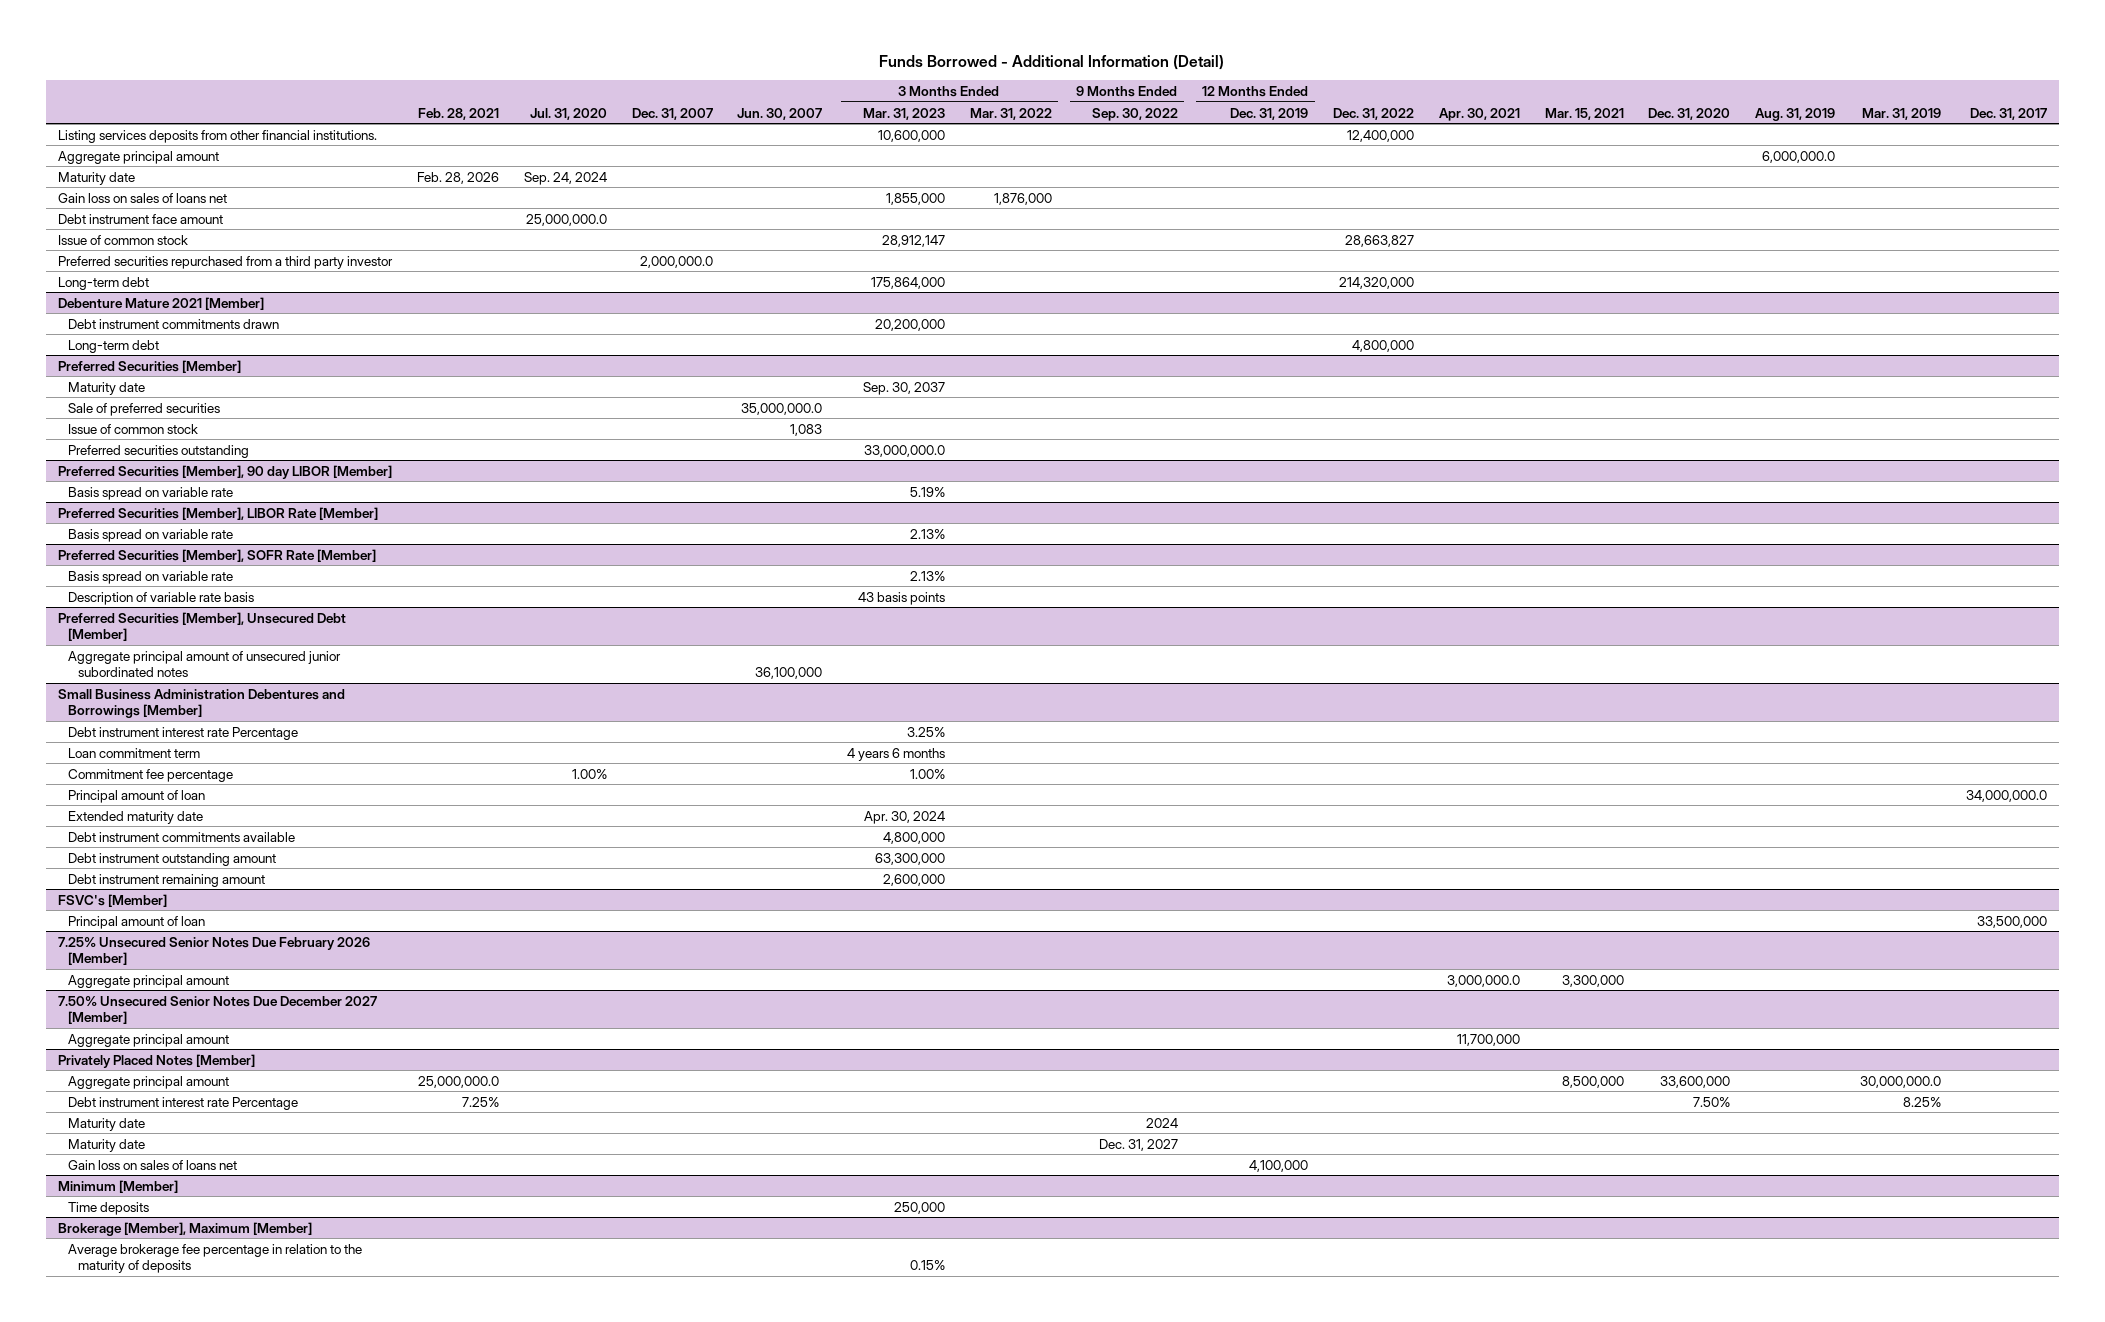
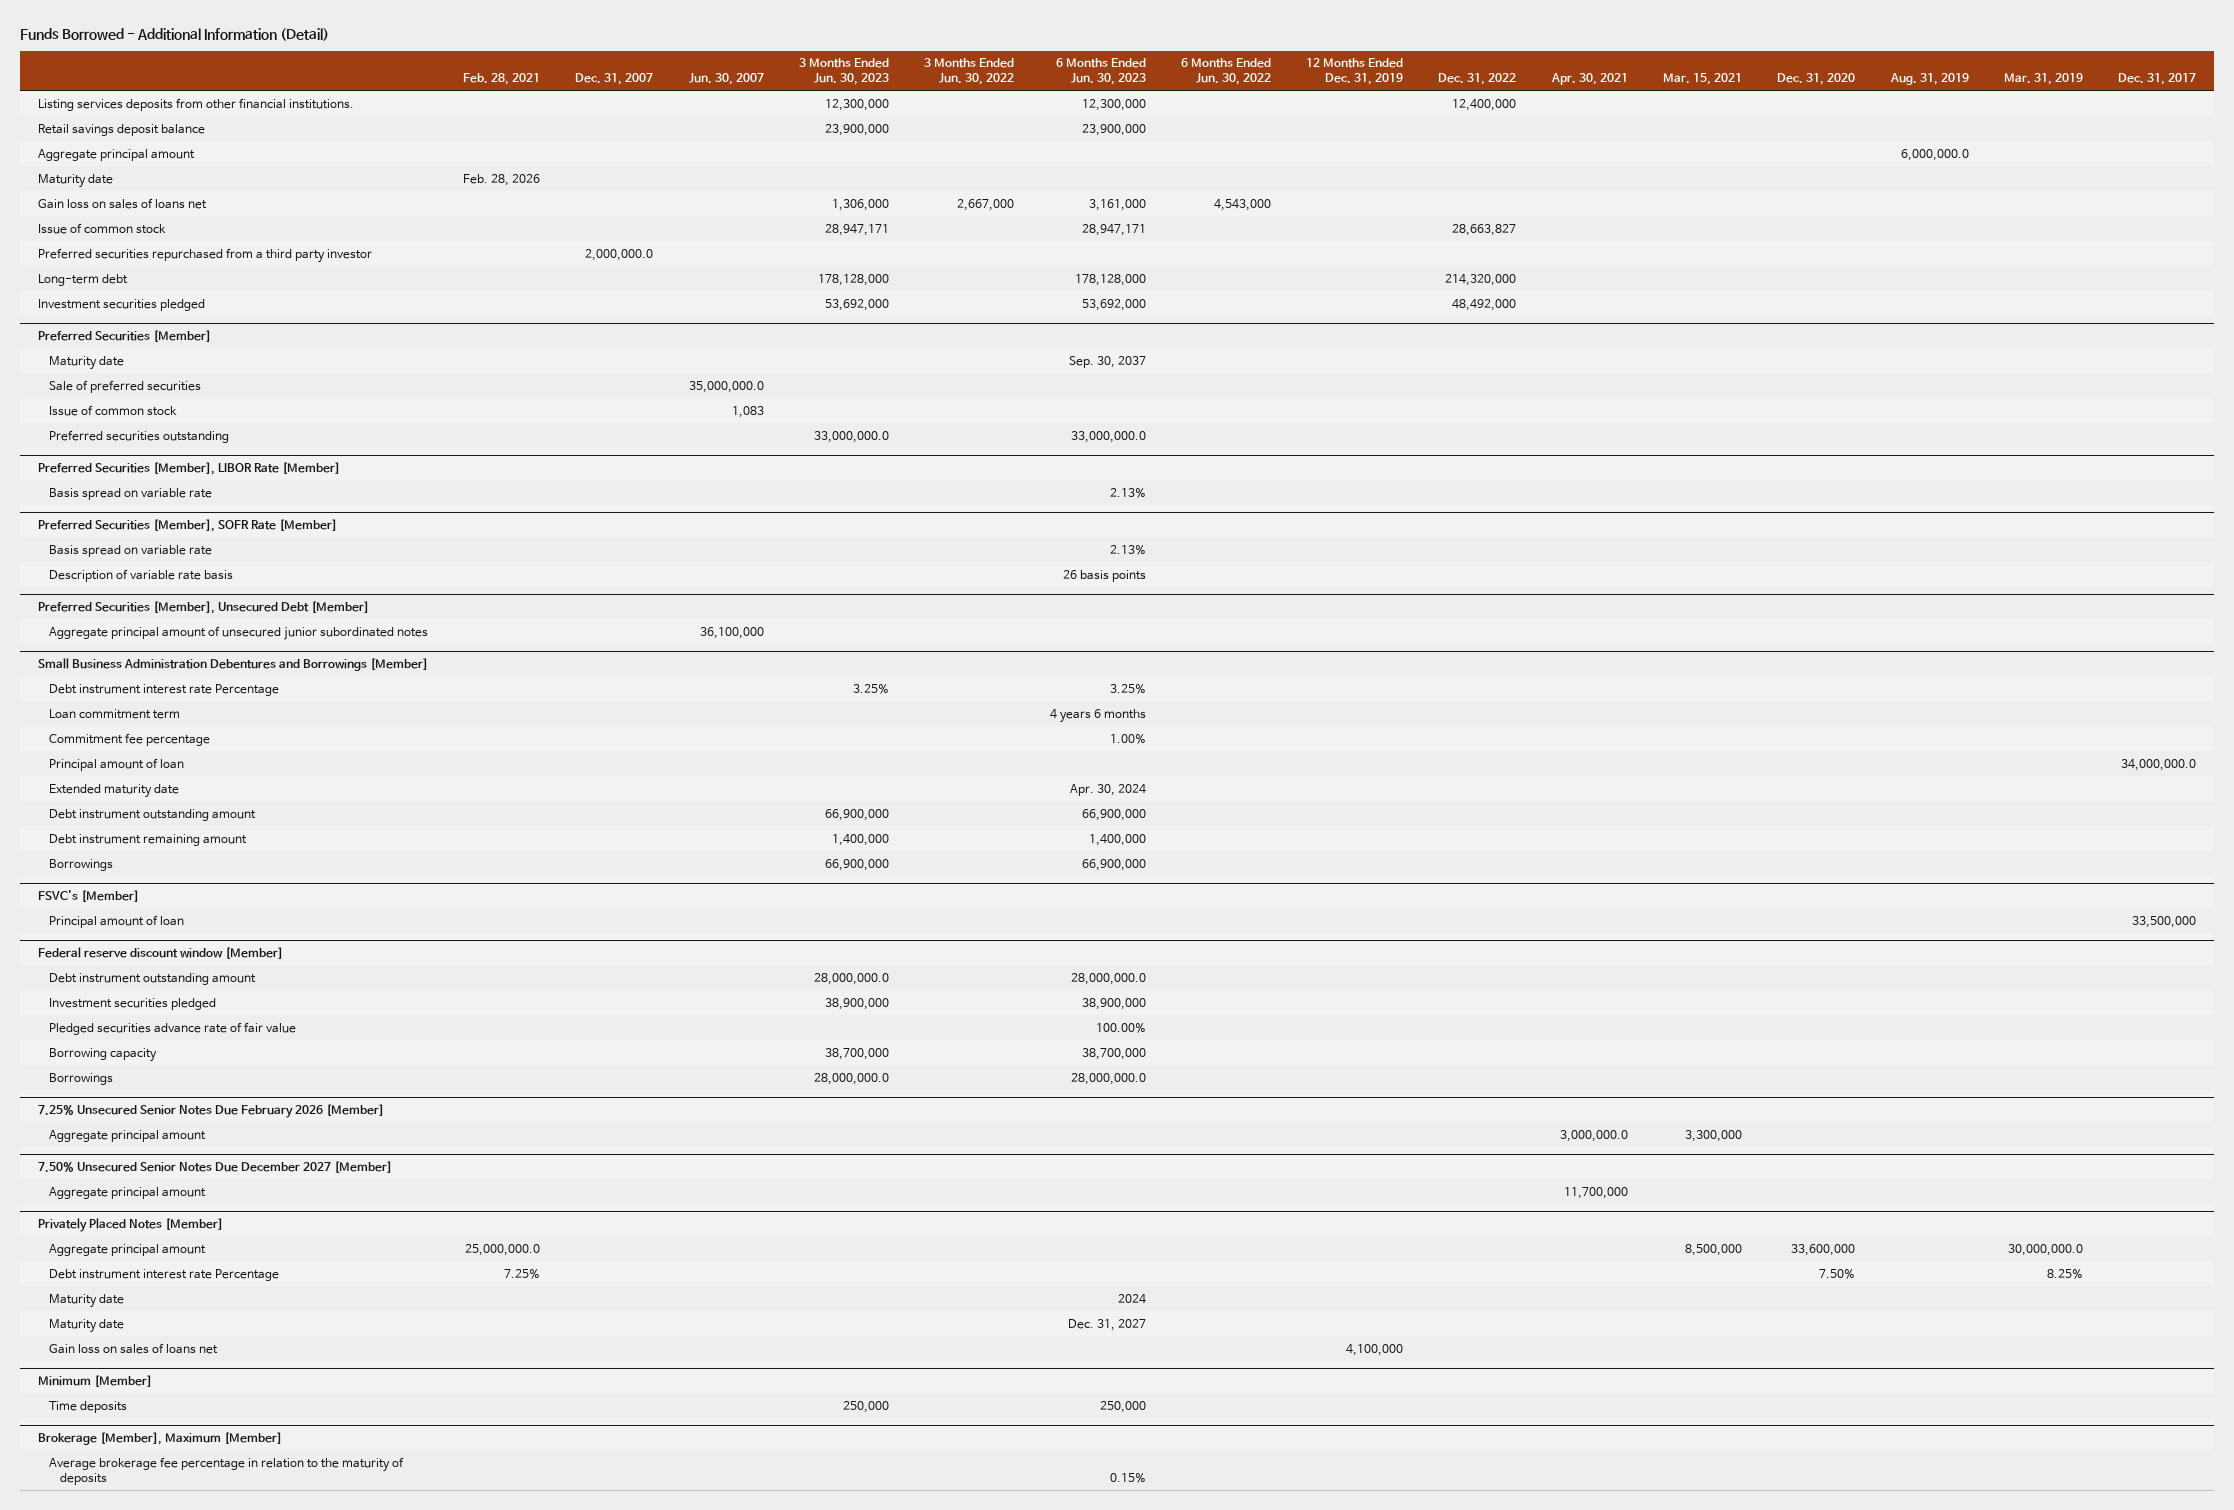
- | Feb. 28, 2021 | Jul. 31, 2020 | Dec. 31, 2007 | Jun. 30, 2007 | 3 Months Ended Mar. 31, 2023 | 3 Months Ended Mar. 31, 2022 | 9 Months Ended Sep. 30, 2022 | 12 Months Ended Dec. 31, 2019 | Dec. 31, 2022 | Apr. 30, 2021 | Mar. 15, 2021 | Dec. 31, 2020 | Aug. 31, 2019 | Mar. 31, 2019 | Dec. 31, 2017
+ | Feb. 28, 2021 | Dec. 31, 2007 | Jun. 30, 2007 | 3 Months Ended Jun. 30, 2023 | 3 Months Ended Jun. 30, 2022 | 6 Months Ended Jun. 30, 2023 | 6 Months Ended Jun. 30, 2022 | 12 Months Ended Dec. 31, 2019 | Dec. 31, 2022 | Apr. 30, 2021 | Mar. 15, 2021 | Dec. 31, 2020 | Aug. 31, 2019 | Mar. 31, 2019 | Dec. 31, 2017
+ Retail savings deposit balance | | | | 23,900,000 | | 23,900,000 | | | | | | | | |
- Debt instrument face amount | | 25,000,000.0 | | | | | | | | | | | | |
- Debenture Mature 2021 [Member]
- Debt instrument commitments drawn | | | | | 20,200,000 | | | | | | | | | |
- Long-term debt | | | | | | | | | 4,800,000 | | | | | |
+ Investment securities pledged | | | | 53,692,000 | | 53,692,000 | | | 48,492,000 | | | | | |
- Preferred Securities [Member], 90 day LIBOR [Member]
- Basis spread on variable rate | | | | | 5.19% | | | | | | | | | |
@ Small Business Administration Debentures and Borrowings [Member]
- Debt instrument commitments available | | | | | 4,800,000 | | | | | | | | | |
+ Borrowings | | | | 66,900,000 | | 66,900,000 | | | | | | | | |
+ Federal reserve discount window [Member]
+ Debt instrument outstanding amount | | | | 28,000,000.0 | | 28,000,000.0 | | | | | | | | |
+ Investment securities pledged | | | | 38,900,000 | | 38,900,000 | | | | | | | | |
+ Pledged securities advance rate of fair value | | | | | | 100.00% | | | | | | | | |
+ Borrowing capacity | | | | 38,700,000 | | 38,700,000 | | | | | | | | |
+ Borrowings | | | | 28,000,000.0 | | 28,000,000.0 | | | | | | | | |

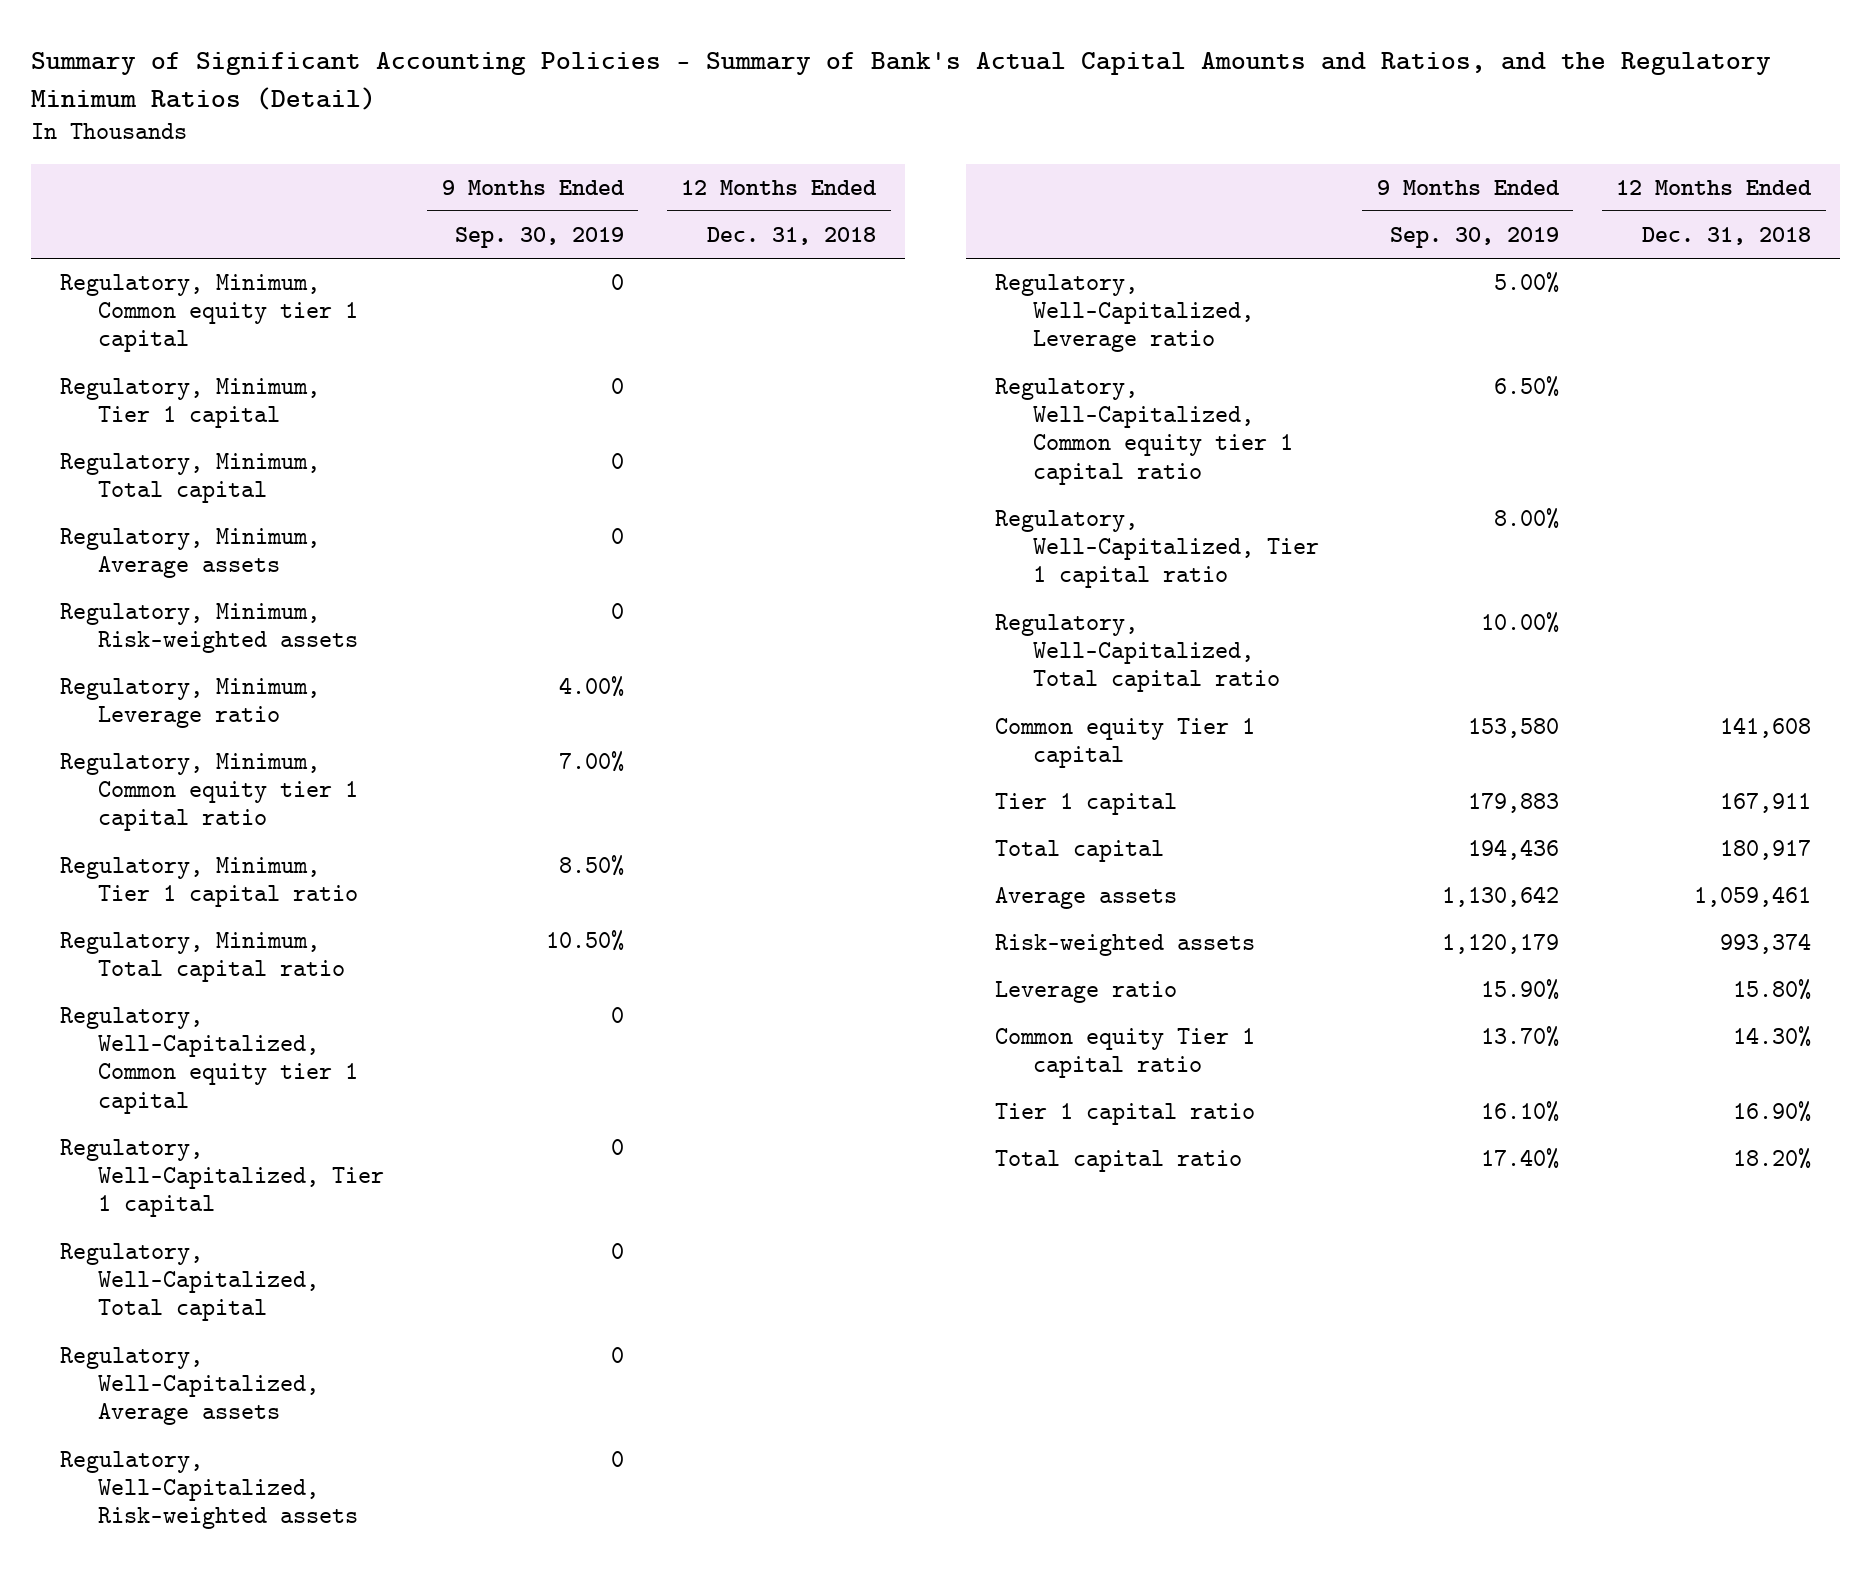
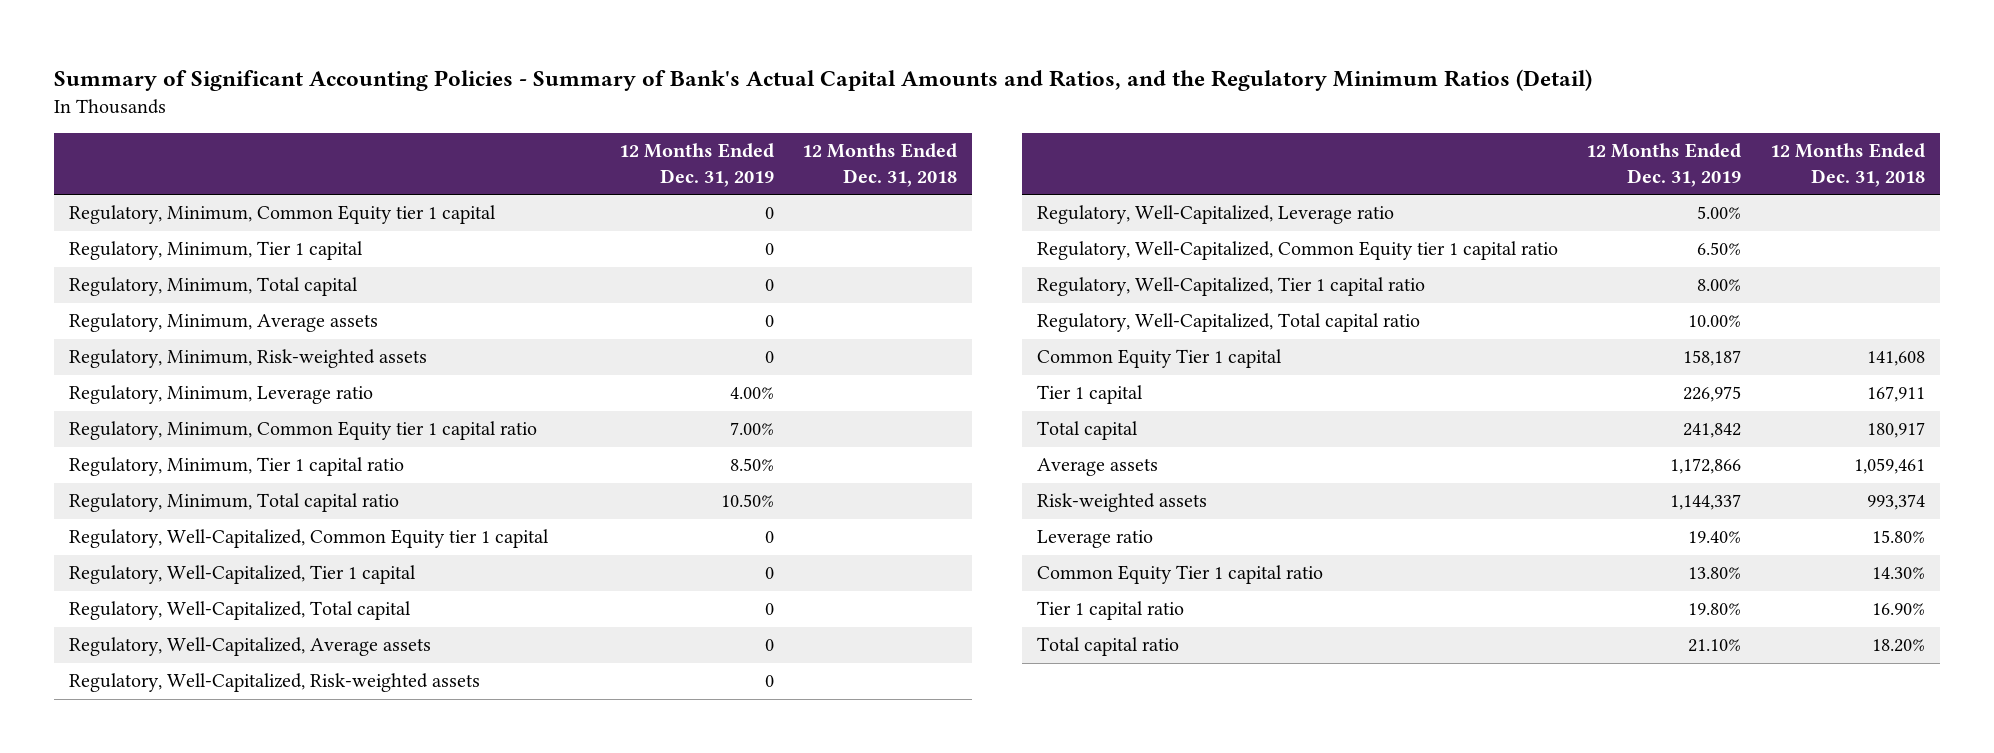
- | 9 Months Ended Sep. 30, 2019 | 12 Months Ended Dec. 31, 2018
+ | 12 Months Ended Dec. 31, 2019 | 12 Months Ended Dec. 31, 2018
- Regulatory, Minimum, Common equity tier 1 capital | 0 |
+ Regulatory, Minimum, Common Equity tier 1 capital | 0 |
- Regulatory, Minimum, Common equity tier 1 capital ratio | 7.00% |
+ Regulatory, Minimum, Common Equity tier 1 capital ratio | 7.00% |
- Regulatory, Well-Capitalized, Common equity tier 1 capital | 0 |
+ Regulatory, Well-Capitalized, Common Equity tier 1 capital | 0 |
- Regulatory, Well-Capitalized, Common equity tier 1 capital ratio | 6.50% |
+ Regulatory, Well-Capitalized, Common Equity tier 1 capital ratio | 6.50% |
- Common equity Tier 1 capital | 153,580 | 141,608
+ Common Equity Tier 1 capital | 158,187 | 141,608
- Common equity Tier 1 capital ratio | 13.70% | 14.30%
+ Common Equity Tier 1 capital ratio | 13.80% | 14.30%

